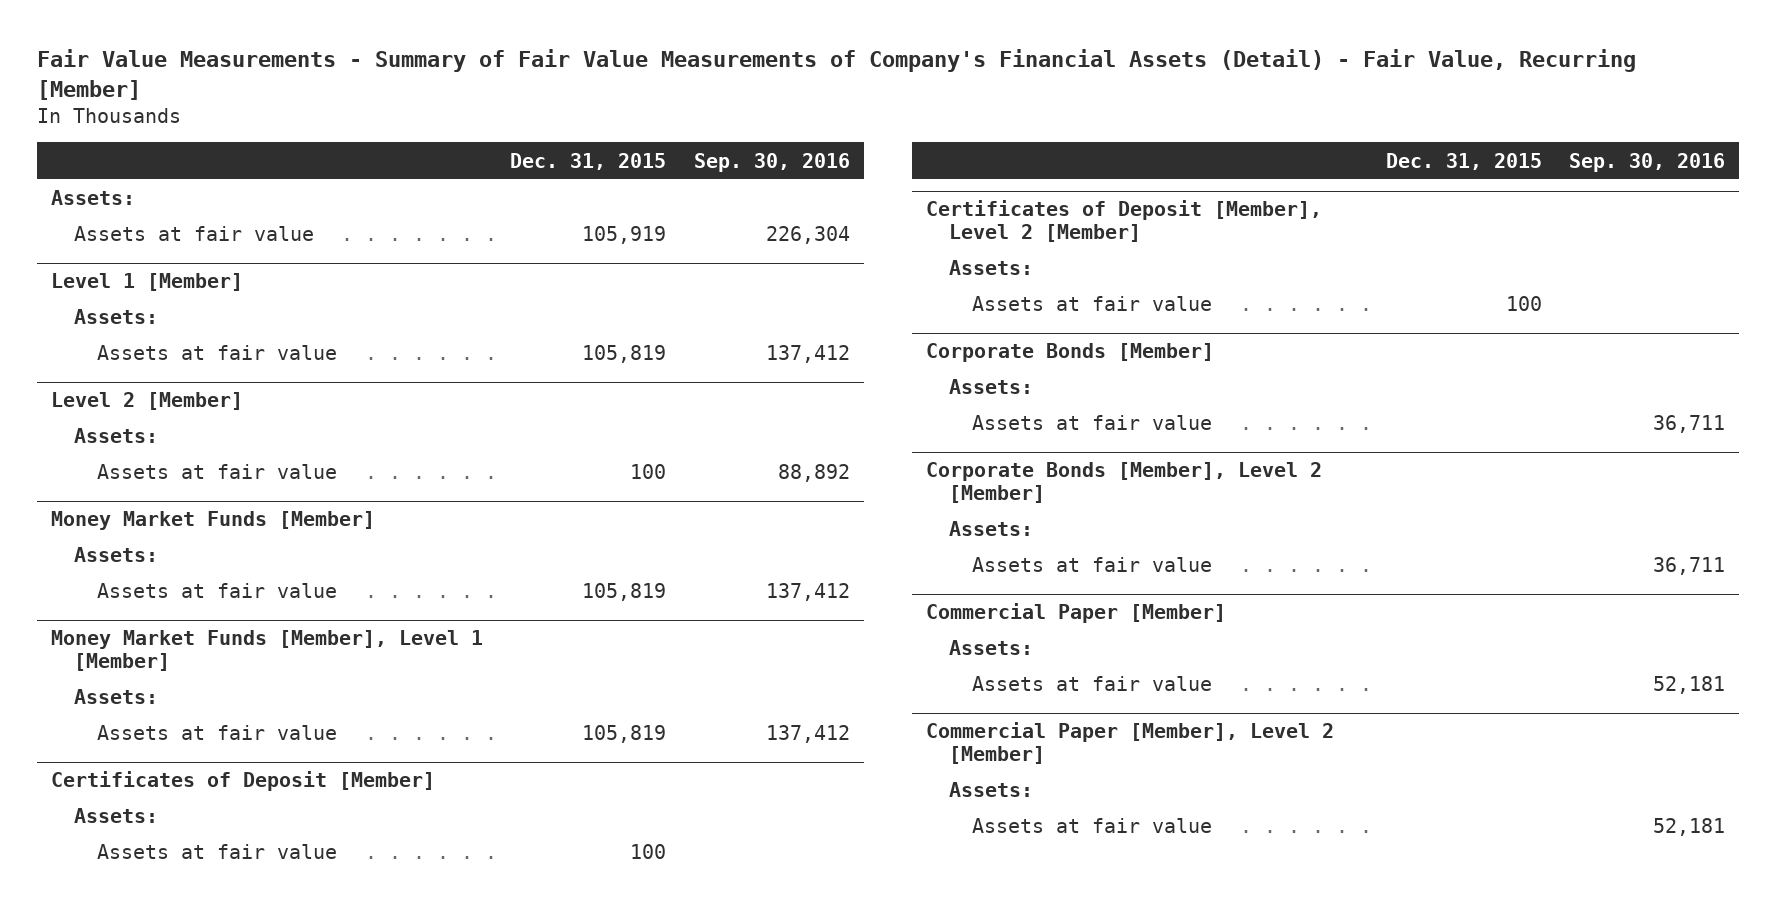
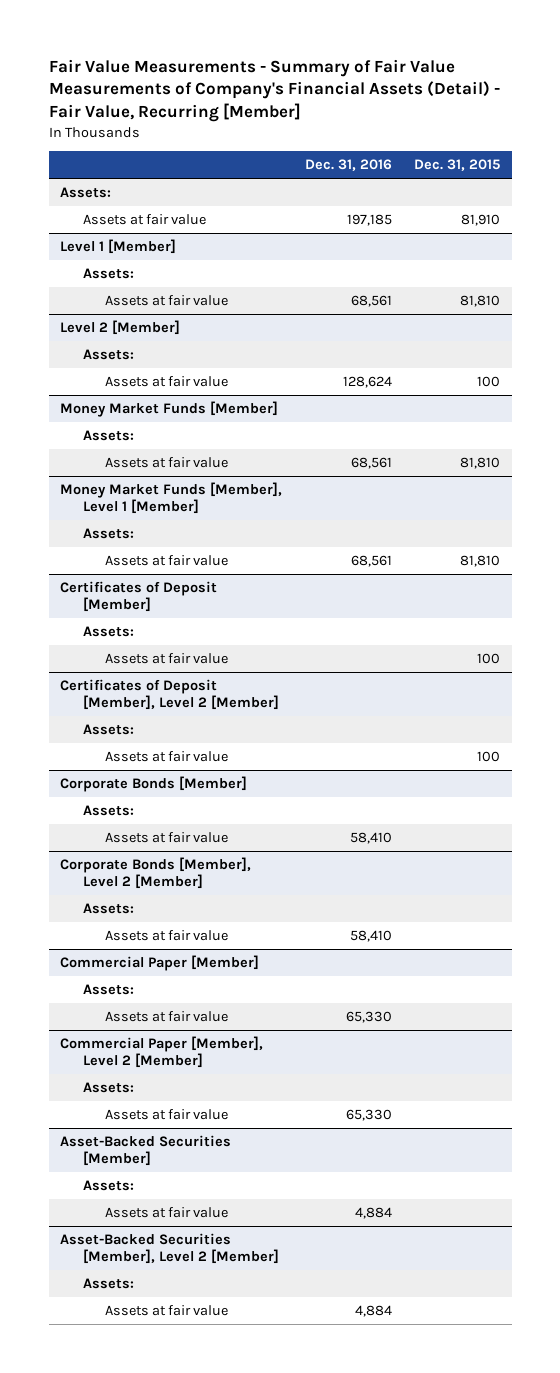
- | Dec. 31, 2015 | Sep. 30, 2016
+ | Dec. 31, 2016 | Dec. 31, 2015
- Assets at fair value | 105,919 | 226,304
+ Assets at fair value | 197,185 | 81,910
@ Level 1 [Member]
- Assets at fair value | 105,819 | 137,412
+ Assets at fair value | 68,561 | 81,810
@ Money Market Funds [Member]
- Assets at fair value | 105,819 | 137,412
+ Assets at fair value | 68,561 | 81,810
@ Money Market Funds [Member], Level 1 [Member]
- Assets at fair value | 105,819 | 137,412
+ Assets at fair value | 68,561 | 81,810
+ Asset-Backed Securities [Member]
+ Assets:
+ Assets at fair value | 4,884 |
+ Asset-Backed Securities [Member], Level 2 [Member]
+ Assets:
+ Assets at fair value | 4,884 |

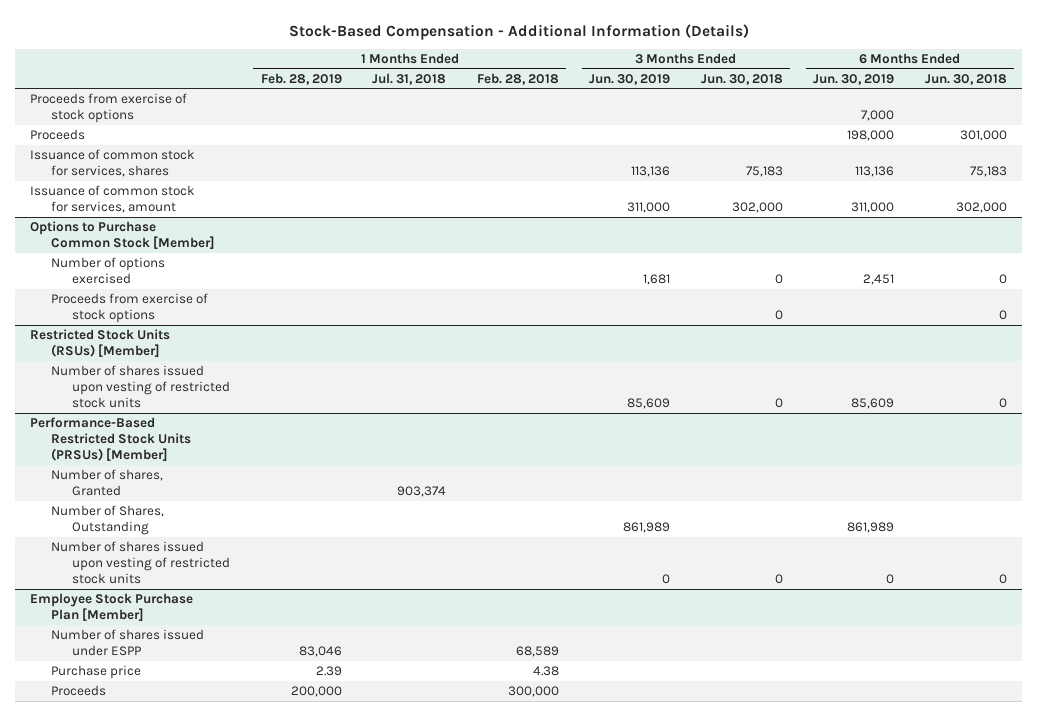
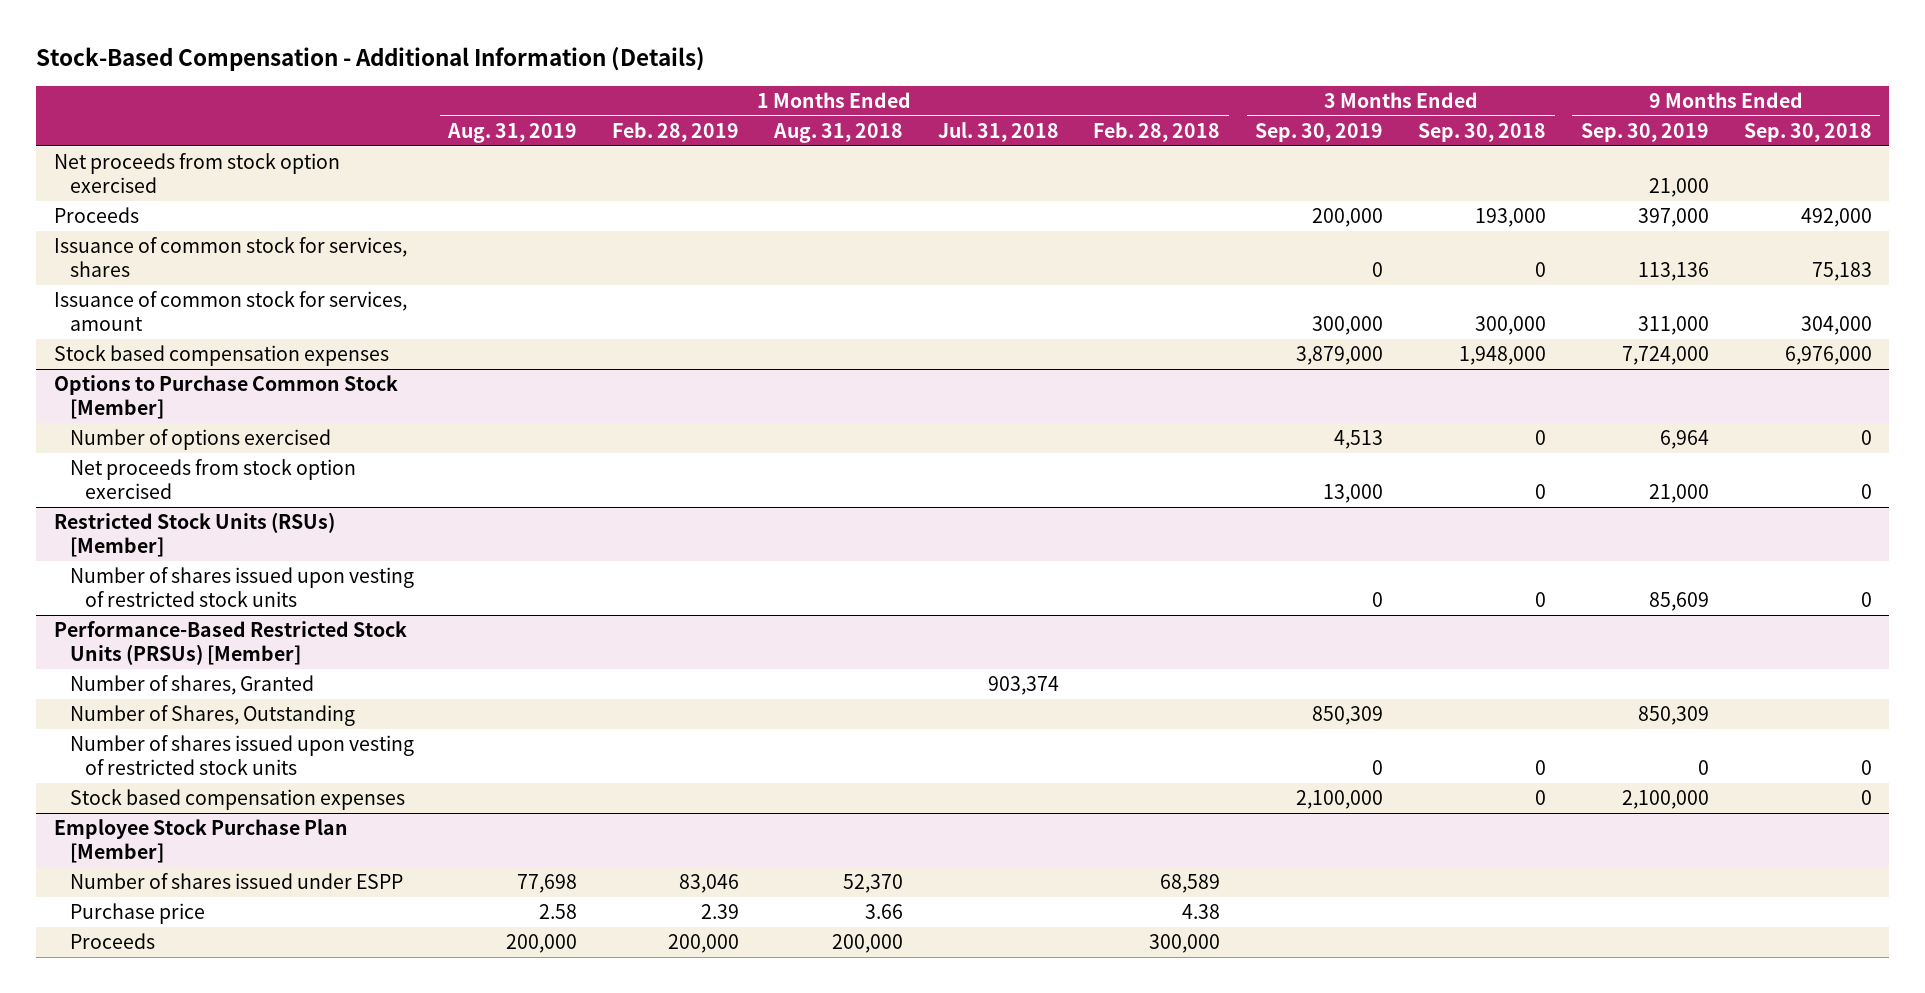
- | 1 Months Ended Feb. 28, 2019 | 1 Months Ended Jul. 31, 2018 | 1 Months Ended Feb. 28, 2018 | 3 Months Ended Jun. 30, 2019 | 3 Months Ended Jun. 30, 2018 | 6 Months Ended Jun. 30, 2019 | 6 Months Ended Jun. 30, 2018
+ | 1 Months Ended Aug. 31, 2019 | 1 Months Ended Feb. 28, 2019 | 1 Months Ended Aug. 31, 2018 | 1 Months Ended Jul. 31, 2018 | 1 Months Ended Feb. 28, 2018 | 3 Months Ended Sep. 30, 2019 | 3 Months Ended Sep. 30, 2018 | 9 Months Ended Sep. 30, 2019 | 9 Months Ended Sep. 30, 2018
- Proceeds from exercise of stock options | | | | | | 7,000 |
+ Net proceeds from stock option exercised | | | | | | | | 21,000 |
+ Stock based compensation expenses | | | | | | 3,879,000 | 1,948,000 | 7,724,000 | 6,976,000
@ Options to Purchase Common Stock [Member]
- Proceeds from exercise of stock options | | | | | 0 | | 0
+ Net proceeds from stock option exercised | | | | | | 13,000 | 0 | 21,000 | 0
@ Performance-Based Restricted Stock Units (PRSUs) [Member]
+ Stock based compensation expenses | | | | | | 2,100,000 | 0 | 2,100,000 | 0

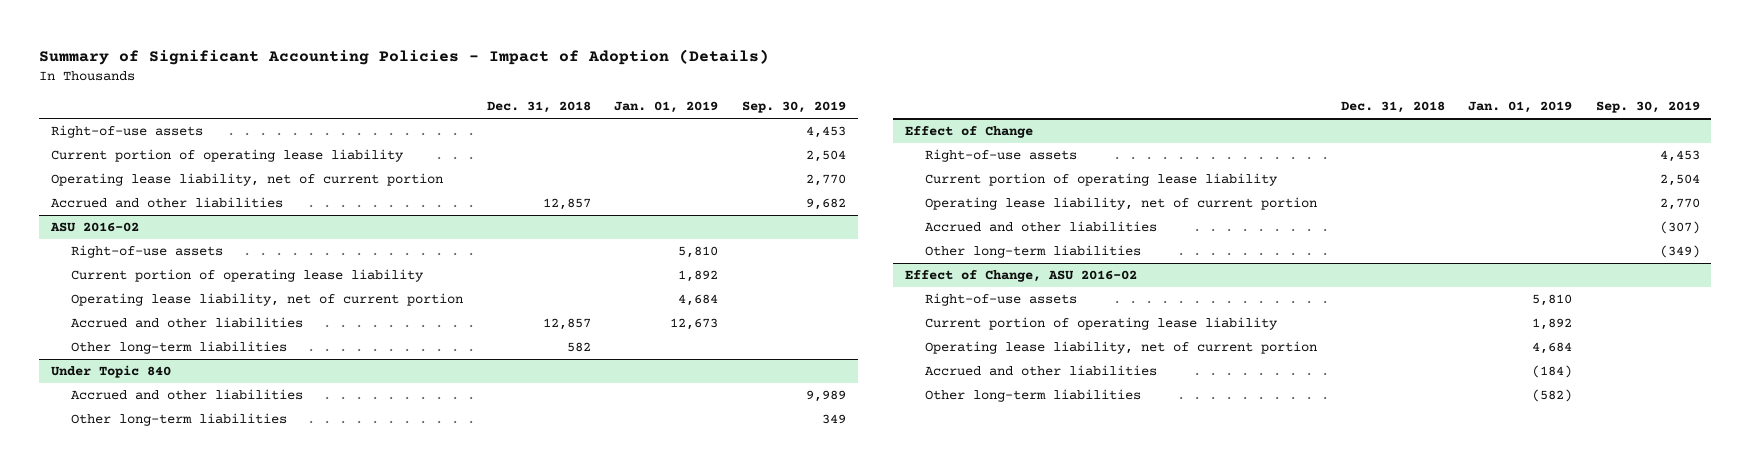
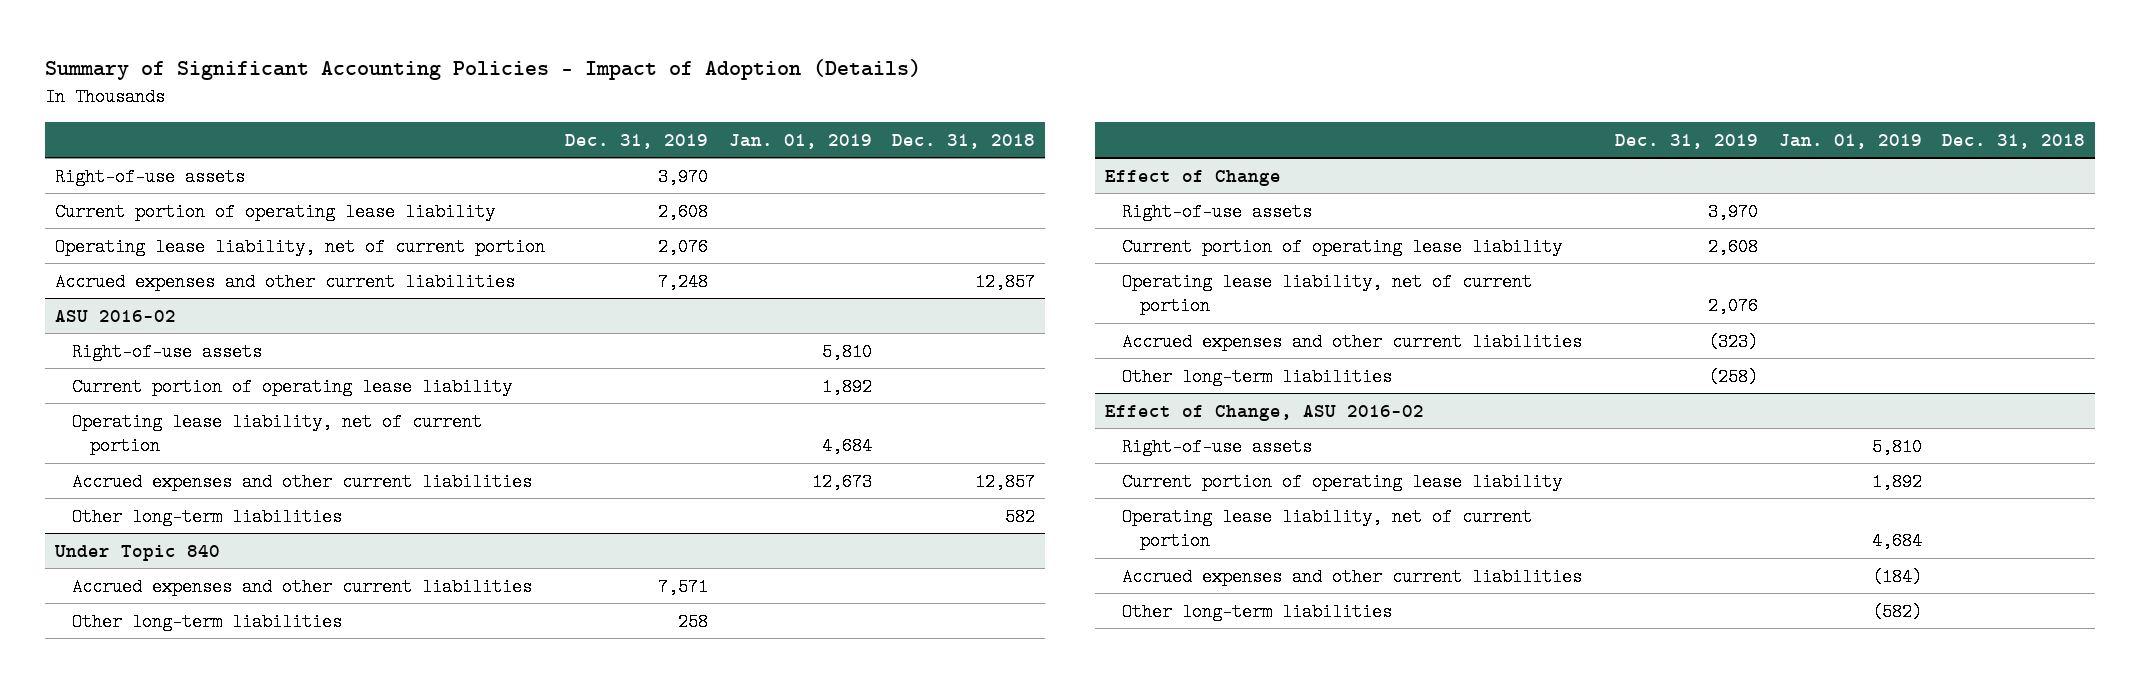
- | Dec. 31, 2018 | Jan. 01, 2019 | Sep. 30, 2019
+ | Dec. 31, 2019 | Jan. 01, 2019 | Dec. 31, 2018
- Accrued and other liabilities | 12,857 | | 9,682
+ Accrued expenses and other current liabilities | 7,248 | | 12,857
@ ASU 2016-02
- Accrued and other liabilities | 12,857 | 12,673 |
+ Accrued expenses and other current liabilities | | 12,673 | 12,857
@ Under Topic 840
- Accrued and other liabilities | | | 9,989
+ Accrued expenses and other current liabilities | 7,571 | |
@ Effect of Change
- Accrued and other liabilities | | | (307)
+ Accrued expenses and other current liabilities | (323) | |
@ Effect of Change, ASU 2016-02
- Accrued and other liabilities | | (184) |
+ Accrued expenses and other current liabilities | | (184) |

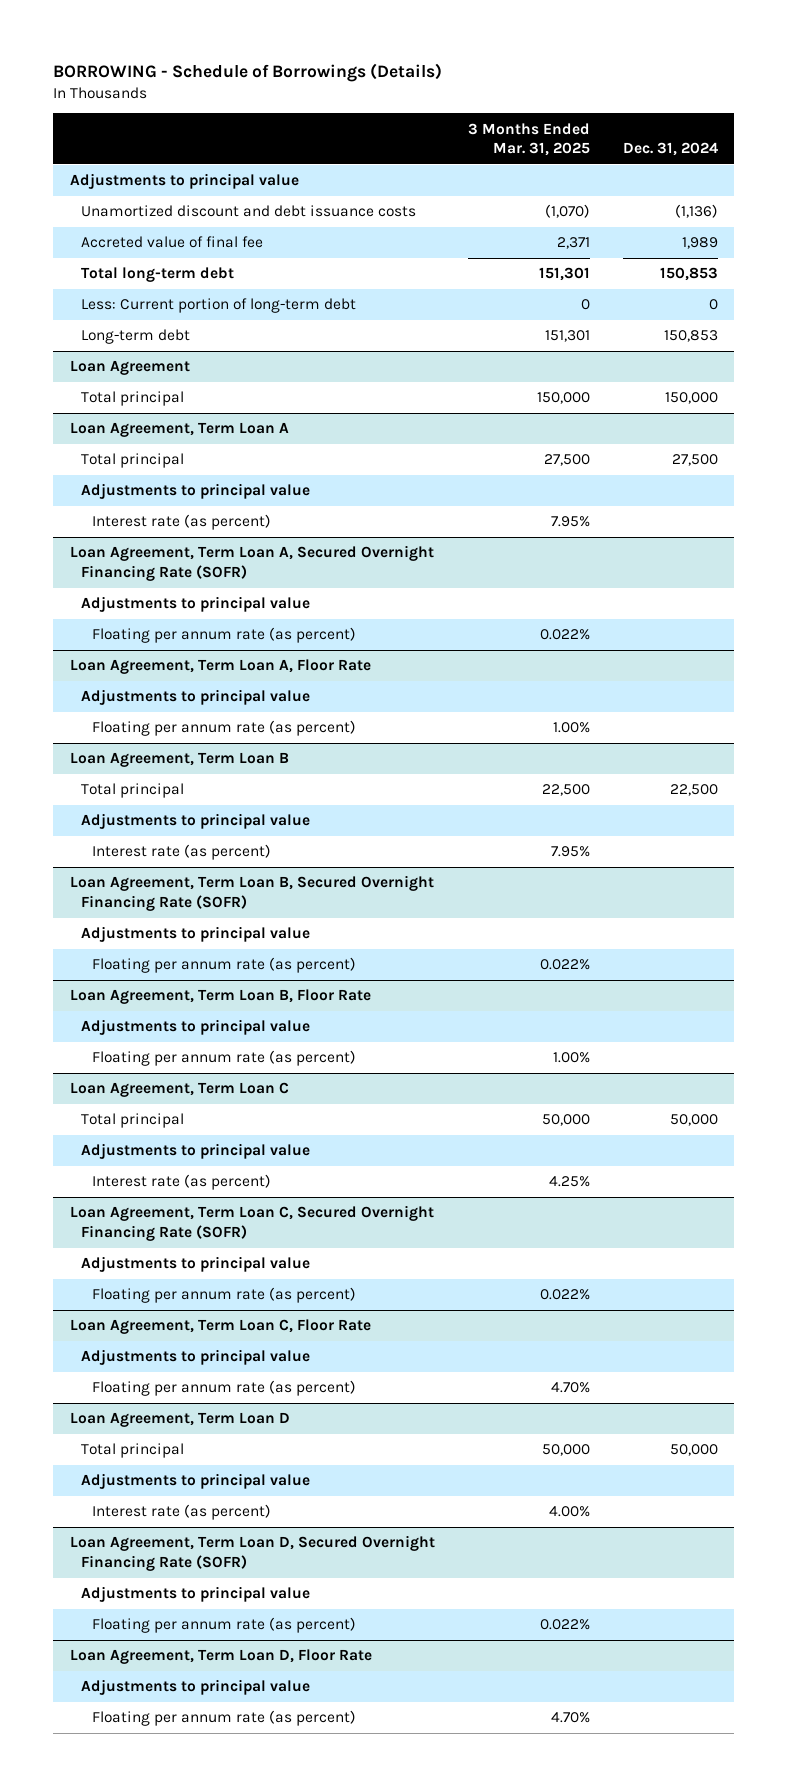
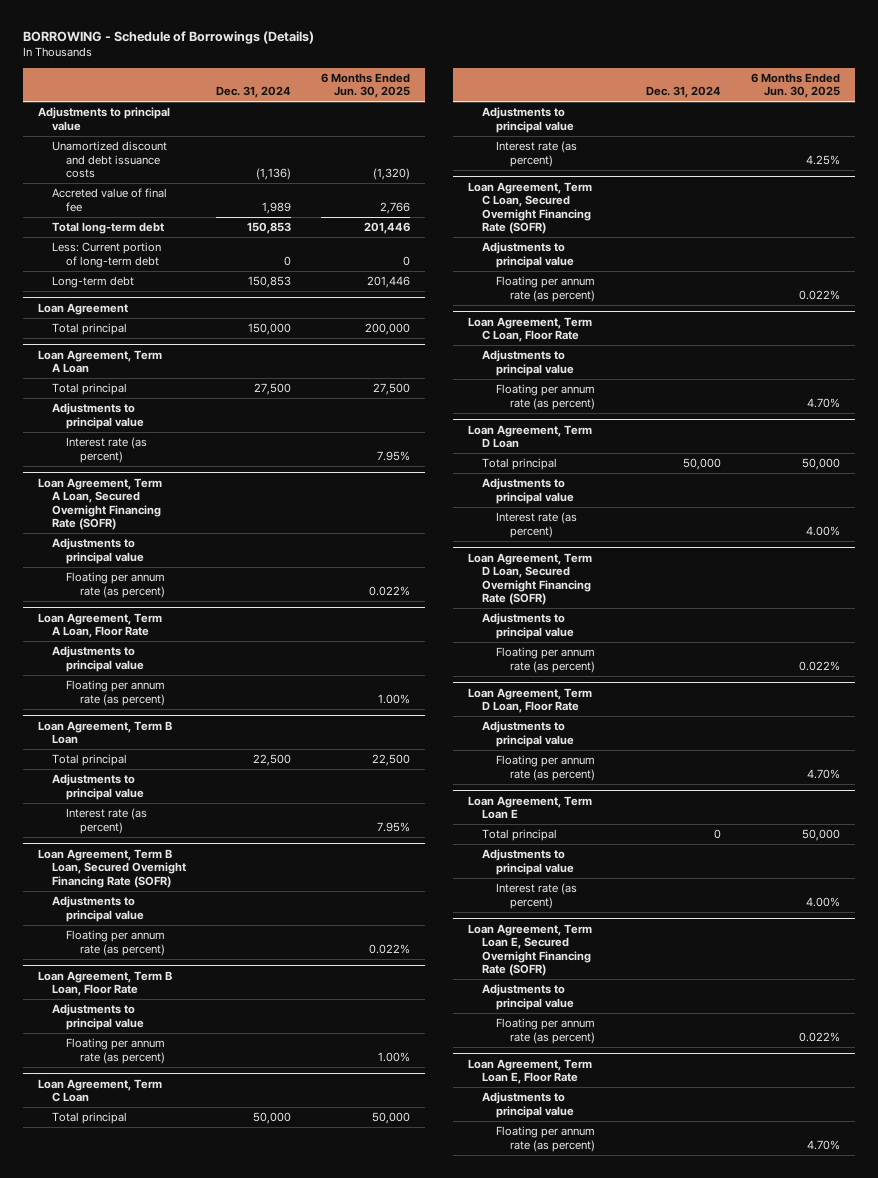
- | 3 Months Ended Mar. 31, 2025 | Dec. 31, 2024
+ | Dec. 31, 2024 | 6 Months Ended Jun. 30, 2025
- Loan Agreement, Term Loan A
+ Loan Agreement, Term A Loan
- Loan Agreement, Term Loan A, Secured Overnight Financing Rate (SOFR)
+ Loan Agreement, Term A Loan, Secured Overnight Financing Rate (SOFR)
- Loan Agreement, Term Loan A, Floor Rate
+ Loan Agreement, Term A Loan, Floor Rate
- Loan Agreement, Term Loan B
+ Loan Agreement, Term B Loan
- Loan Agreement, Term Loan B, Secured Overnight Financing Rate (SOFR)
+ Loan Agreement, Term B Loan, Secured Overnight Financing Rate (SOFR)
- Loan Agreement, Term Loan B, Floor Rate
+ Loan Agreement, Term B Loan, Floor Rate
- Loan Agreement, Term Loan C
+ Loan Agreement, Term C Loan
- Loan Agreement, Term Loan C, Secured Overnight Financing Rate (SOFR)
+ Loan Agreement, Term C Loan, Secured Overnight Financing Rate (SOFR)
- Loan Agreement, Term Loan C, Floor Rate
+ Loan Agreement, Term C Loan, Floor Rate
- Loan Agreement, Term Loan D
+ Loan Agreement, Term D Loan
- Loan Agreement, Term Loan D, Secured Overnight Financing Rate (SOFR)
+ Loan Agreement, Term D Loan, Secured Overnight Financing Rate (SOFR)
- Loan Agreement, Term Loan D, Floor Rate
+ Loan Agreement, Term D Loan, Floor Rate
+ Loan Agreement, Term Loan E
+ Total principal | 0 | 50,000
+ Adjustments to principal value
+ Interest rate (as percent) | | 4.00%
+ Loan Agreement, Term Loan E, Secured Overnight Financing Rate (SOFR)
+ Adjustments to principal value
+ Floating per annum rate (as percent) | | 0.022%
+ Loan Agreement, Term Loan E, Floor Rate
+ Adjustments to principal value
+ Floating per annum rate (as percent) | | 4.70%

